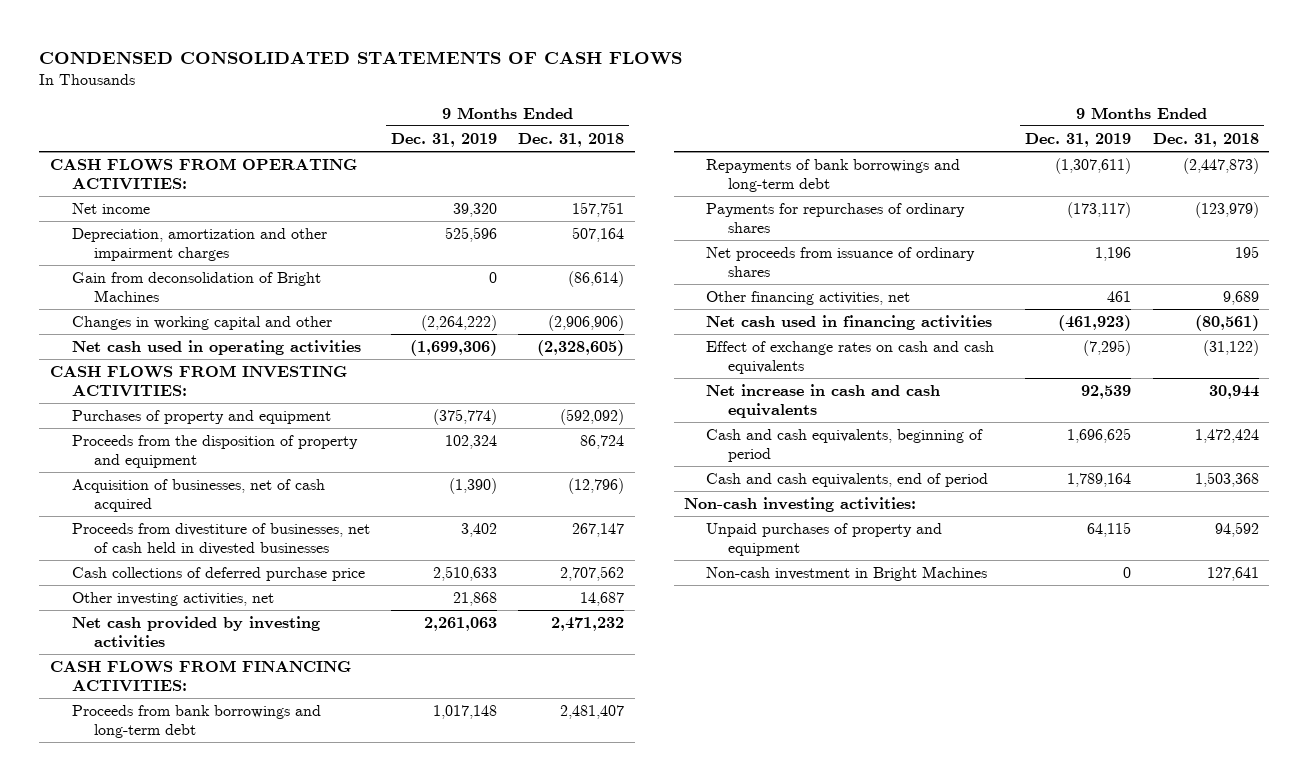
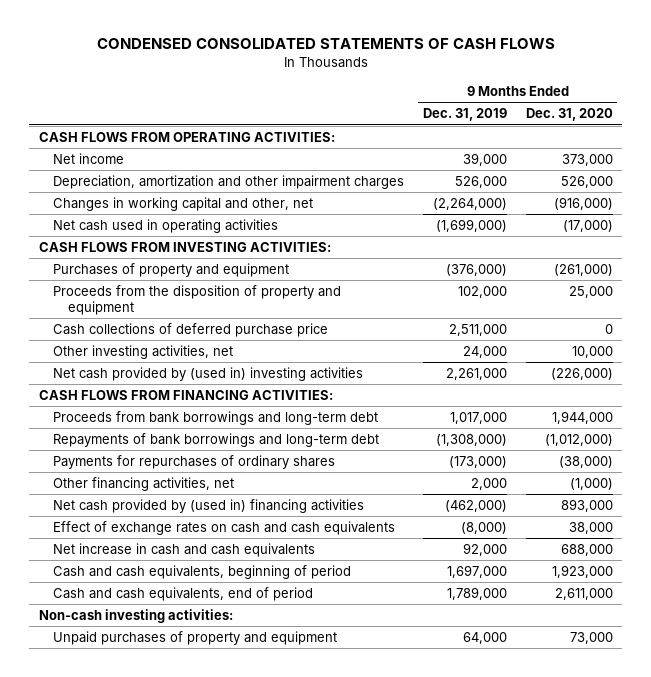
- | 9 Months Ended Dec. 31, 2019 | 9 Months Ended Dec. 31, 2018
+ | 9 Months Ended Dec. 31, 2019 | 9 Months Ended Dec. 31, 2020
- Net income | 39,320 | 157,751
- Depreciation, amortization and other impairment charges | 525,596 | 507,164
- Gain from deconsolidation of Bright Machines | 0 | (86,614)
- Changes in working capital and other | (2,264,222) | (2,906,906)
- Net cash used in operating activities | (1,699,306) | (2,328,605)
+ Net income | 39,000 | 373,000
+ Depreciation, amortization and other impairment charges | 526,000 | 526,000
+ Changes in working capital and other, net | (2,264,000) | (916,000)
+ Net cash used in operating activities | (1,699,000) | (17,000)
- Purchases of property and equipment | (375,774) | (592,092)
- Proceeds from the disposition of property and equipment | 102,324 | 86,724
- Acquisition of businesses, net of cash acquired | (1,390) | (12,796)
- Proceeds from divestiture of businesses, net of cash held in divested businesses | 3,402 | 267,147
- Cash collections of deferred purchase price | 2,510,633 | 2,707,562
- Other investing activities, net | 21,868 | 14,687
- Net cash provided by investing activities | 2,261,063 | 2,471,232
+ Purchases of property and equipment | (376,000) | (261,000)
+ Proceeds from the disposition of property and equipment | 102,000 | 25,000
+ Cash collections of deferred purchase price | 2,511,000 | 0
+ Other investing activities, net | 24,000 | 10,000
+ Net cash provided by (used in) investing activities | 2,261,000 | (226,000)
- Proceeds from bank borrowings and long-term debt | 1,017,148 | 2,481,407
- Repayments of bank borrowings and long-term debt | (1,307,611) | (2,447,873)
- Payments for repurchases of ordinary shares | (173,117) | (123,979)
- Net proceeds from issuance of ordinary shares | 1,196 | 195
- Other financing activities, net | 461 | 9,689
- Net cash used in financing activities | (461,923) | (80,561)
- Effect of exchange rates on cash and cash equivalents | (7,295) | (31,122)
- Net increase in cash and cash equivalents | 92,539 | 30,944
- Cash and cash equivalents, beginning of period | 1,696,625 | 1,472,424
- Cash and cash equivalents, end of period | 1,789,164 | 1,503,368
+ Proceeds from bank borrowings and long-term debt | 1,017,000 | 1,944,000
+ Repayments of bank borrowings and long-term debt | (1,308,000) | (1,012,000)
+ Payments for repurchases of ordinary shares | (173,000) | (38,000)
+ Other financing activities, net | 2,000 | (1,000)
+ Net cash provided by (used in) financing activities | (462,000) | 893,000
+ Effect of exchange rates on cash and cash equivalents | (8,000) | 38,000
+ Net increase in cash and cash equivalents | 92,000 | 688,000
+ Cash and cash equivalents, beginning of period | 1,697,000 | 1,923,000
+ Cash and cash equivalents, end of period | 1,789,000 | 2,611,000
- Unpaid purchases of property and equipment | 64,115 | 94,592
- Non-cash investment in Bright Machines | 0 | 127,641
+ Unpaid purchases of property and equipment | 64,000 | 73,000

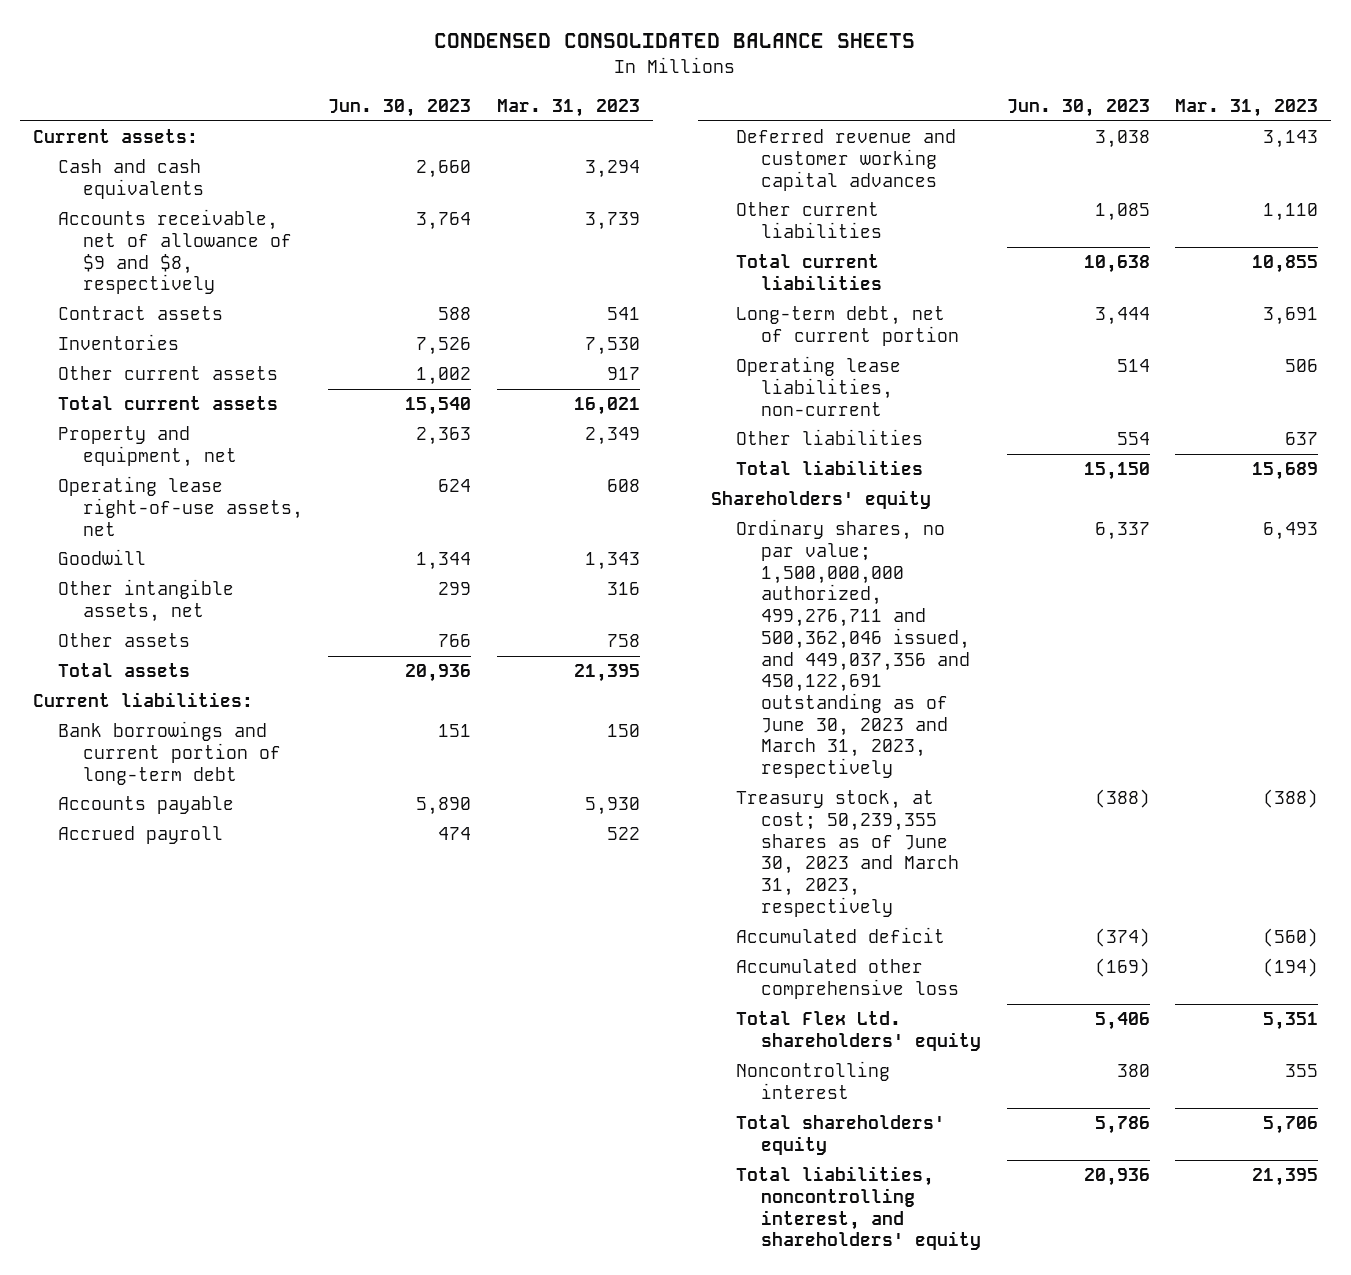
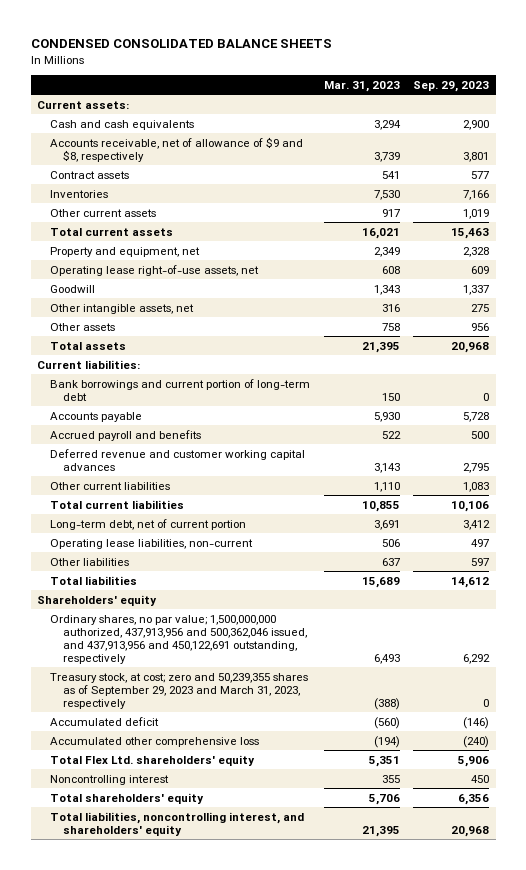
- | Jun. 30, 2023 | Mar. 31, 2023
+ | Mar. 31, 2023 | Sep. 29, 2023
- Accrued payroll | 474 | 522
+ Accrued payroll and benefits | 522 | 500
- Ordinary shares, no par value; 1,500,000,000 authorized, 499,276,711 and 500,362,046 issued, and 449,037,356 and 450,122,691 outstanding as of June 30, 2023 and March 31, 2023, respectively | 6,337 | 6,493
- Treasury stock, at cost; 50,239,355 shares as of June 30, 2023 and March 31, 2023, respectively | (388) | (388)
+ Ordinary shares, no par value; 1,500,000,000 authorized, 437,913,956 and 500,362,046 issued, and 437,913,956 and 450,122,691 outstanding, respectively | 6,493 | 6,292
+ Treasury stock, at cost; zero and 50,239,355 shares as of September 29, 2023 and March 31, 2023, respectively | (388) | 0

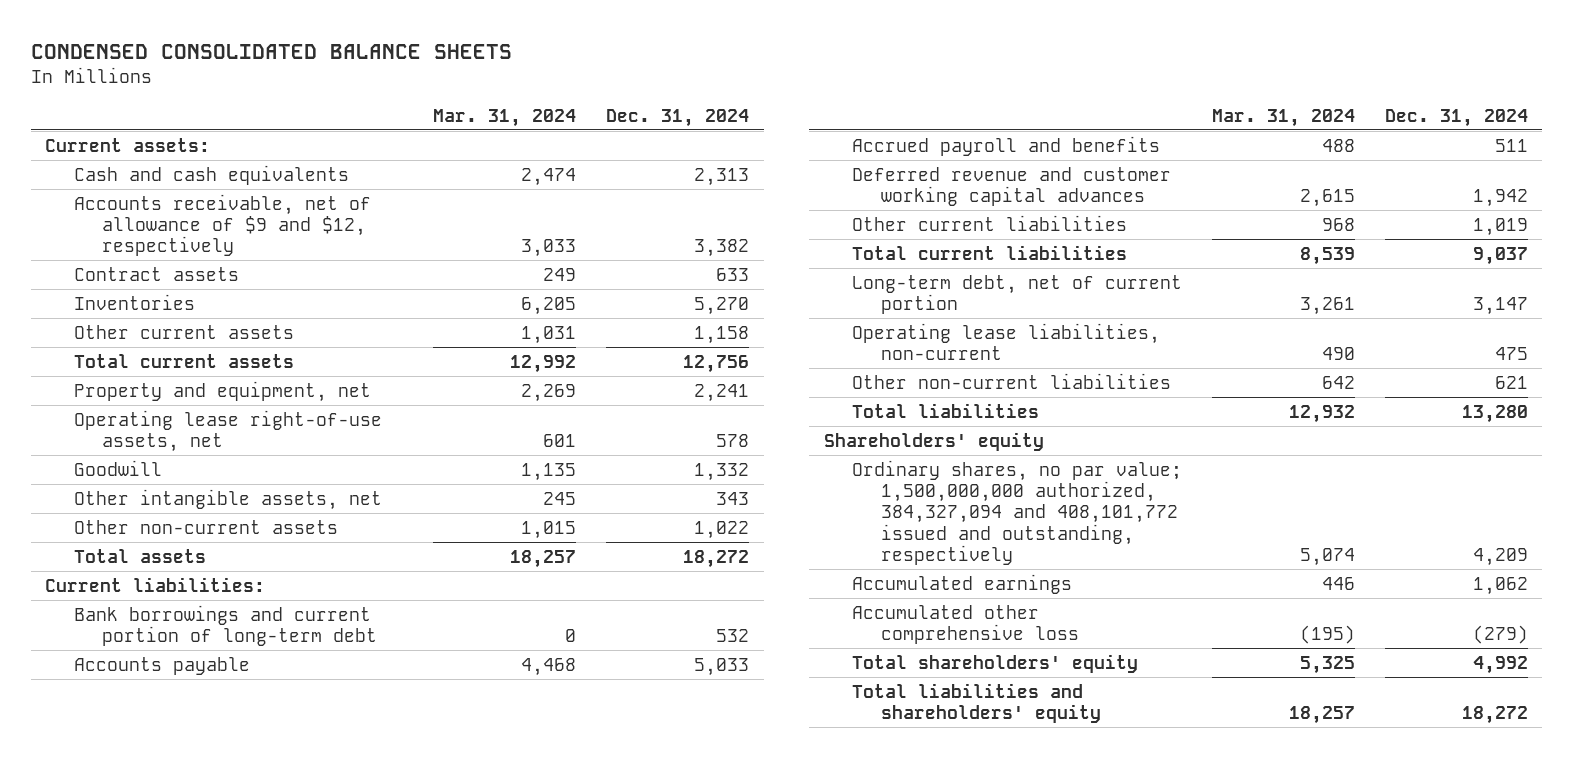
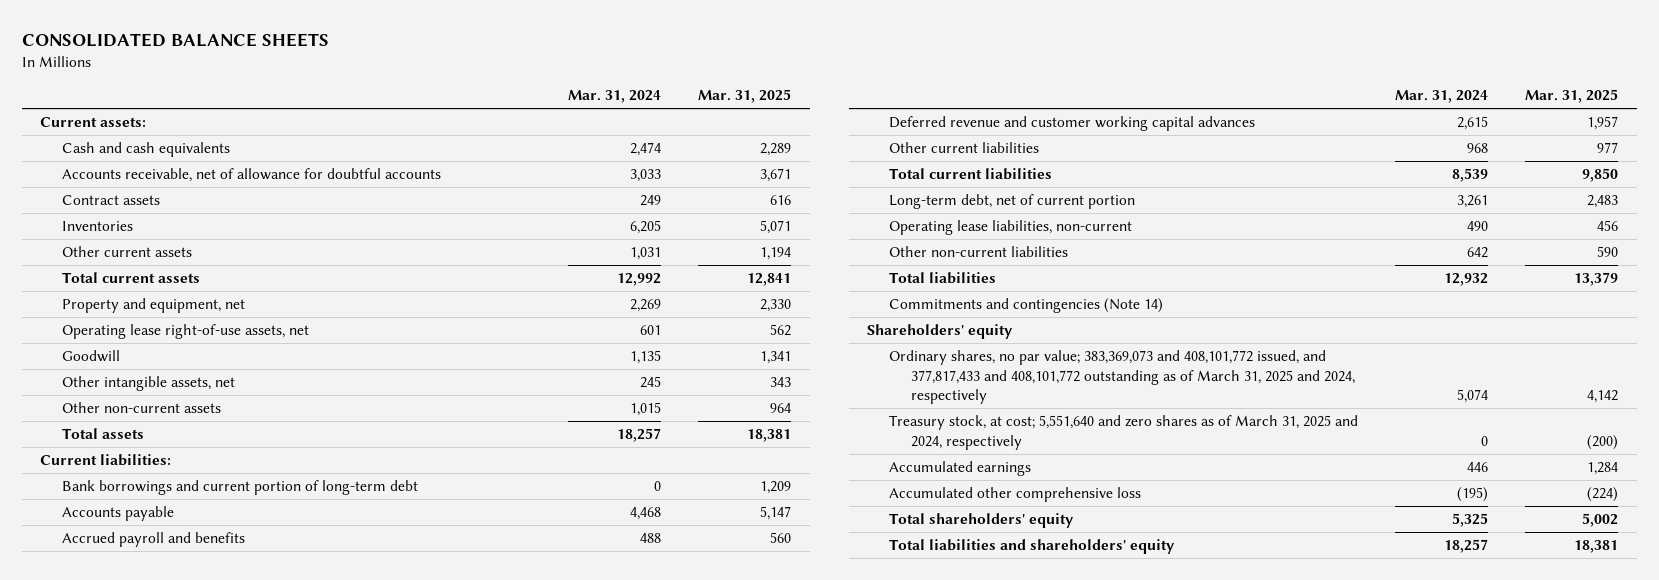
- CONDENSED CONSOLIDATED BALANCE SHEETS
+ CONSOLIDATED BALANCE SHEETS
- | Mar. 31, 2024 | Dec. 31, 2024
+ | Mar. 31, 2024 | Mar. 31, 2025
- Accounts receivable, net of allowance of $9 and $12, respectively | 3,033 | 3,382
+ Accounts receivable, net of allowance for doubtful accounts | 3,033 | 3,671
+ Commitments and contingencies (Note 14)
- Ordinary shares, no par value; 1,500,000,000 authorized, 384,327,094 and 408,101,772 issued and outstanding, respectively | 5,074 | 4,209
+ Ordinary shares, no par value; 383,369,073 and 408,101,772 issued, and 377,817,433 and 408,101,772 outstanding as of March 31, 2025 and 2024, respectively | 5,074 | 4,142
+ Treasury stock, at cost; 5,551,640 and zero shares as of March 31, 2025 and 2024, respectively | 0 | (200)

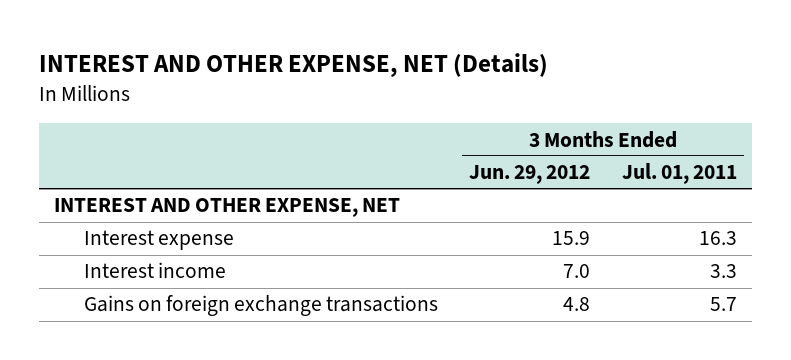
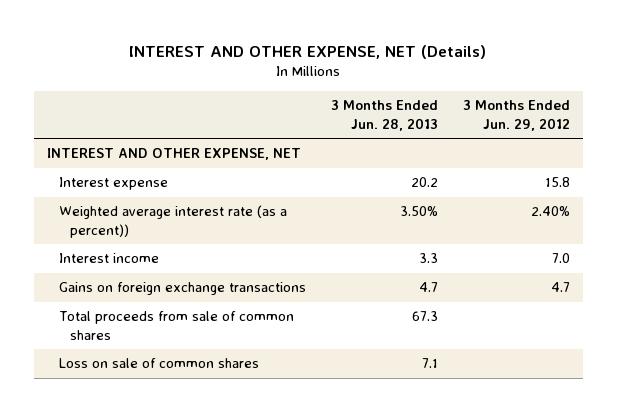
- | 3 Months Ended Jun. 29, 2012 | 3 Months Ended Jul. 01, 2011
+ | 3 Months Ended Jun. 28, 2013 | 3 Months Ended Jun. 29, 2012
- Interest expense | 15.9 | 16.3
+ Interest expense | 20.2 | 15.8
+ Weighted average interest rate (as a percent)) | 3.50% | 2.40%
- Gains on foreign exchange transactions | 4.8 | 5.7
+ Gains on foreign exchange transactions | 4.7 | 4.7
+ Total proceeds from sale of common shares | 67.3 |
+ Loss on sale of common shares | 7.1 |

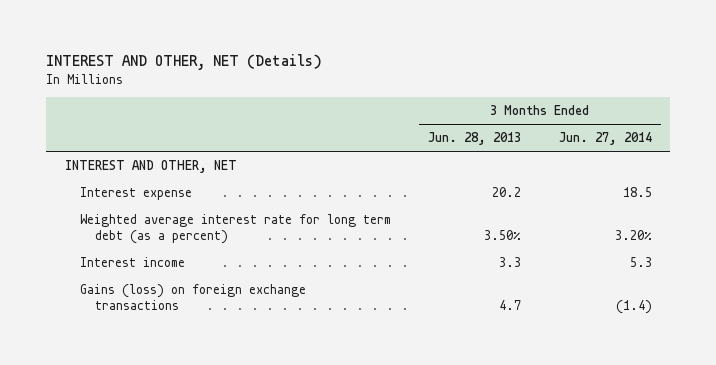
- INTEREST AND OTHER EXPENSE, NET (Details)
+ INTEREST AND OTHER, NET (Details)
- | 3 Months Ended Jun. 28, 2013 | 3 Months Ended Jun. 29, 2012
+ | 3 Months Ended Jun. 28, 2013 | 3 Months Ended Jun. 27, 2014
- INTEREST AND OTHER EXPENSE, NET
+ INTEREST AND OTHER, NET
- Weighted average interest rate (as a percent)) | 3.50% | 2.40%
+ Weighted average interest rate for long term debt (as a percent) | 3.50% | 3.20%
- Gains on foreign exchange transactions | 4.7 | 4.7
- Total proceeds from sale of common shares | 67.3 |
- Loss on sale of common shares | 7.1 |
+ Gains (loss) on foreign exchange transactions | 4.7 | (1.4)

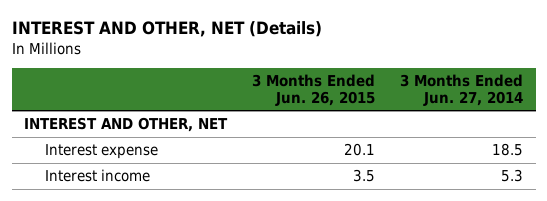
- | 3 Months Ended Jun. 28, 2013 | 3 Months Ended Jun. 27, 2014
+ | 3 Months Ended Jun. 26, 2015 | 3 Months Ended Jun. 27, 2014
- Weighted average interest rate for long term debt (as a percent) | 3.50% | 3.20%
- Gains (loss) on foreign exchange transactions | 4.7 | (1.4)

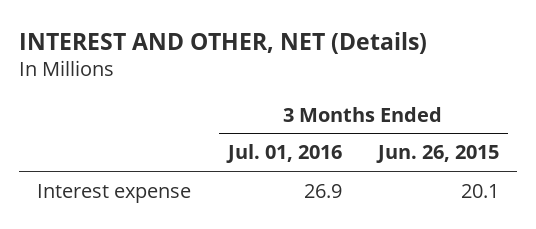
- | 3 Months Ended Jun. 26, 2015 | 3 Months Ended Jun. 27, 2014
+ | 3 Months Ended Jul. 01, 2016 | 3 Months Ended Jun. 26, 2015
- INTEREST AND OTHER, NET
- Interest income | 3.5 | 5.3

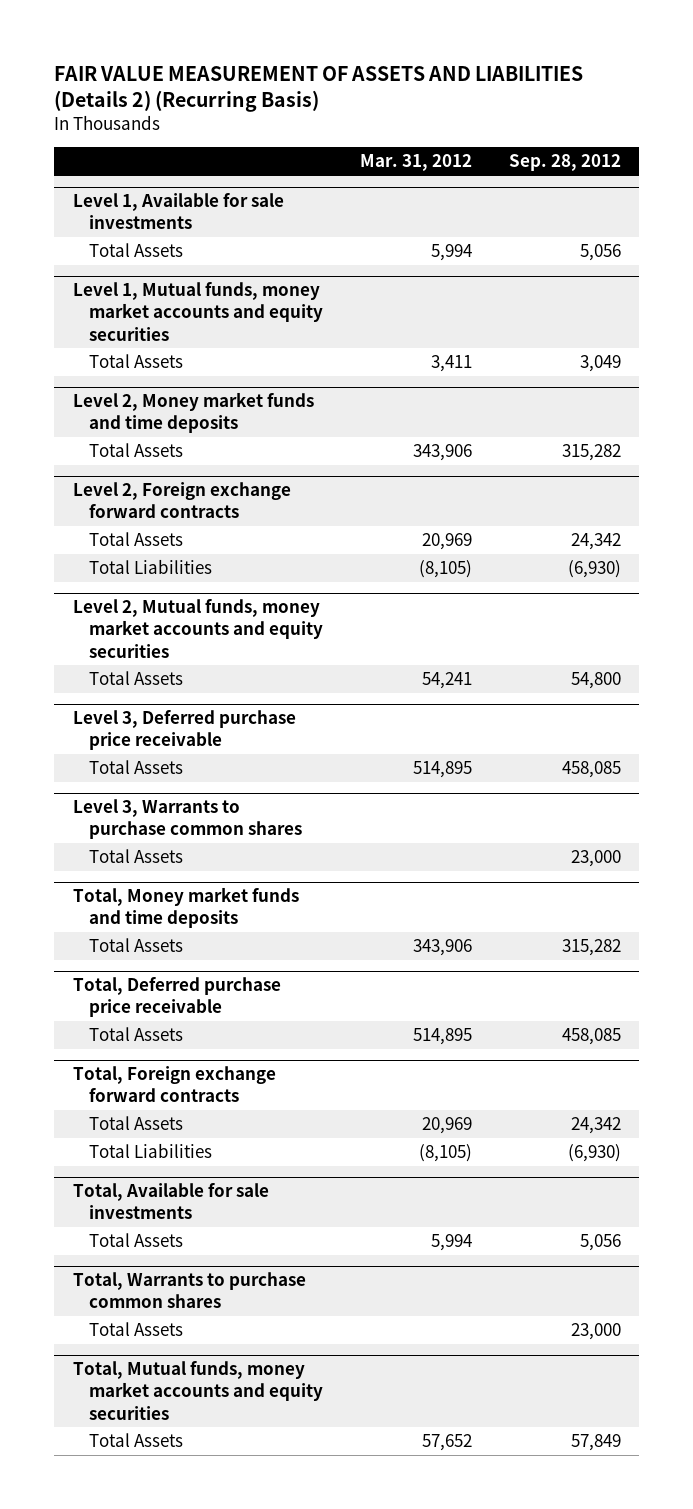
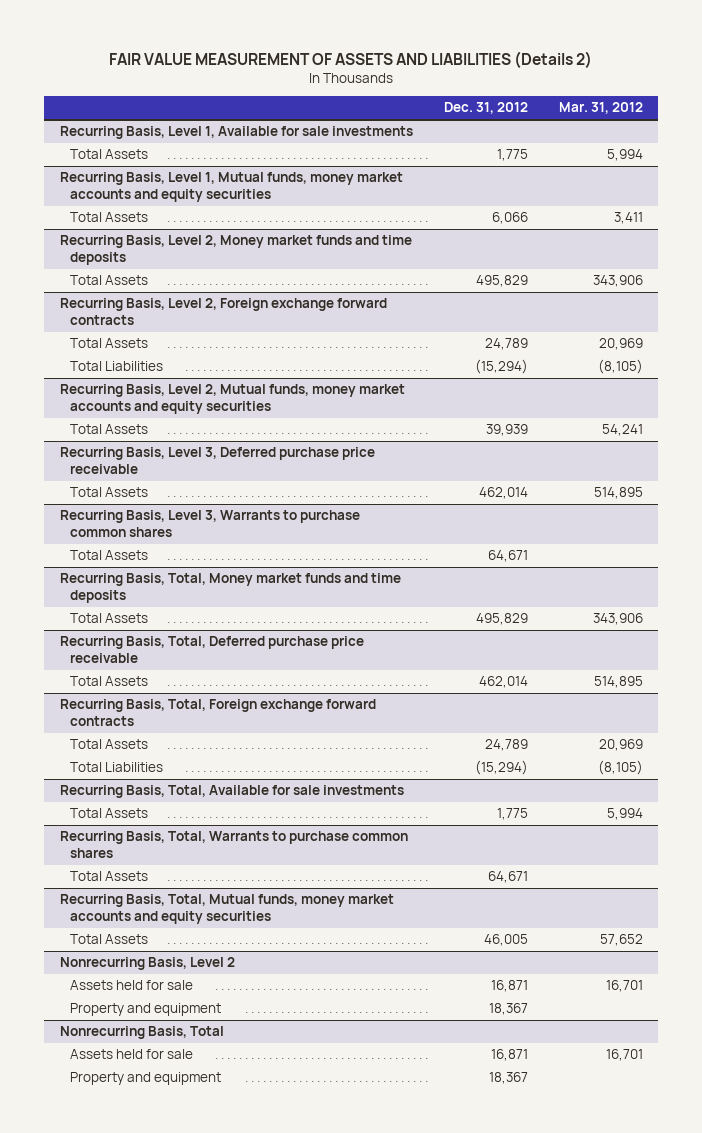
- FAIR VALUE MEASUREMENT OF ASSETS AND LIABILITIES (Details 2) (Recurring Basis)
+ FAIR VALUE MEASUREMENT OF ASSETS AND LIABILITIES (Details 2)
- | Mar. 31, 2012 | Sep. 28, 2012
+ | Dec. 31, 2012 | Mar. 31, 2012
- Level 1, Available for sale investments
+ Recurring Basis, Level 1, Available for sale investments
- Level 1, Mutual funds, money market accounts and equity securities
+ Recurring Basis, Level 1, Mutual funds, money market accounts and equity securities
- Level 2, Money market funds and time deposits
+ Recurring Basis, Level 2, Money market funds and time deposits
- Level 2, Foreign exchange forward contracts
+ Recurring Basis, Level 2, Foreign exchange forward contracts
- Level 2, Mutual funds, money market accounts and equity securities
+ Recurring Basis, Level 2, Mutual funds, money market accounts and equity securities
- Level 3, Deferred purchase price receivable
+ Recurring Basis, Level 3, Deferred purchase price receivable
- Level 3, Warrants to purchase common shares
+ Recurring Basis, Level 3, Warrants to purchase common shares
- Total, Money market funds and time deposits
+ Recurring Basis, Total, Money market funds and time deposits
- Total, Deferred purchase price receivable
+ Recurring Basis, Total, Deferred purchase price receivable
- Total, Foreign exchange forward contracts
+ Recurring Basis, Total, Foreign exchange forward contracts
- Total, Available for sale investments
+ Recurring Basis, Total, Available for sale investments
- Total, Warrants to purchase common shares
+ Recurring Basis, Total, Warrants to purchase common shares
- Total, Mutual funds, money market accounts and equity securities
+ Recurring Basis, Total, Mutual funds, money market accounts and equity securities
+ Nonrecurring Basis, Level 2
+ Assets held for sale | 16,871 | 16,701
+ Property and equipment | 18,367 |
+ Nonrecurring Basis, Total
+ Assets held for sale | 16,871 | 16,701
+ Property and equipment | 18,367 |

